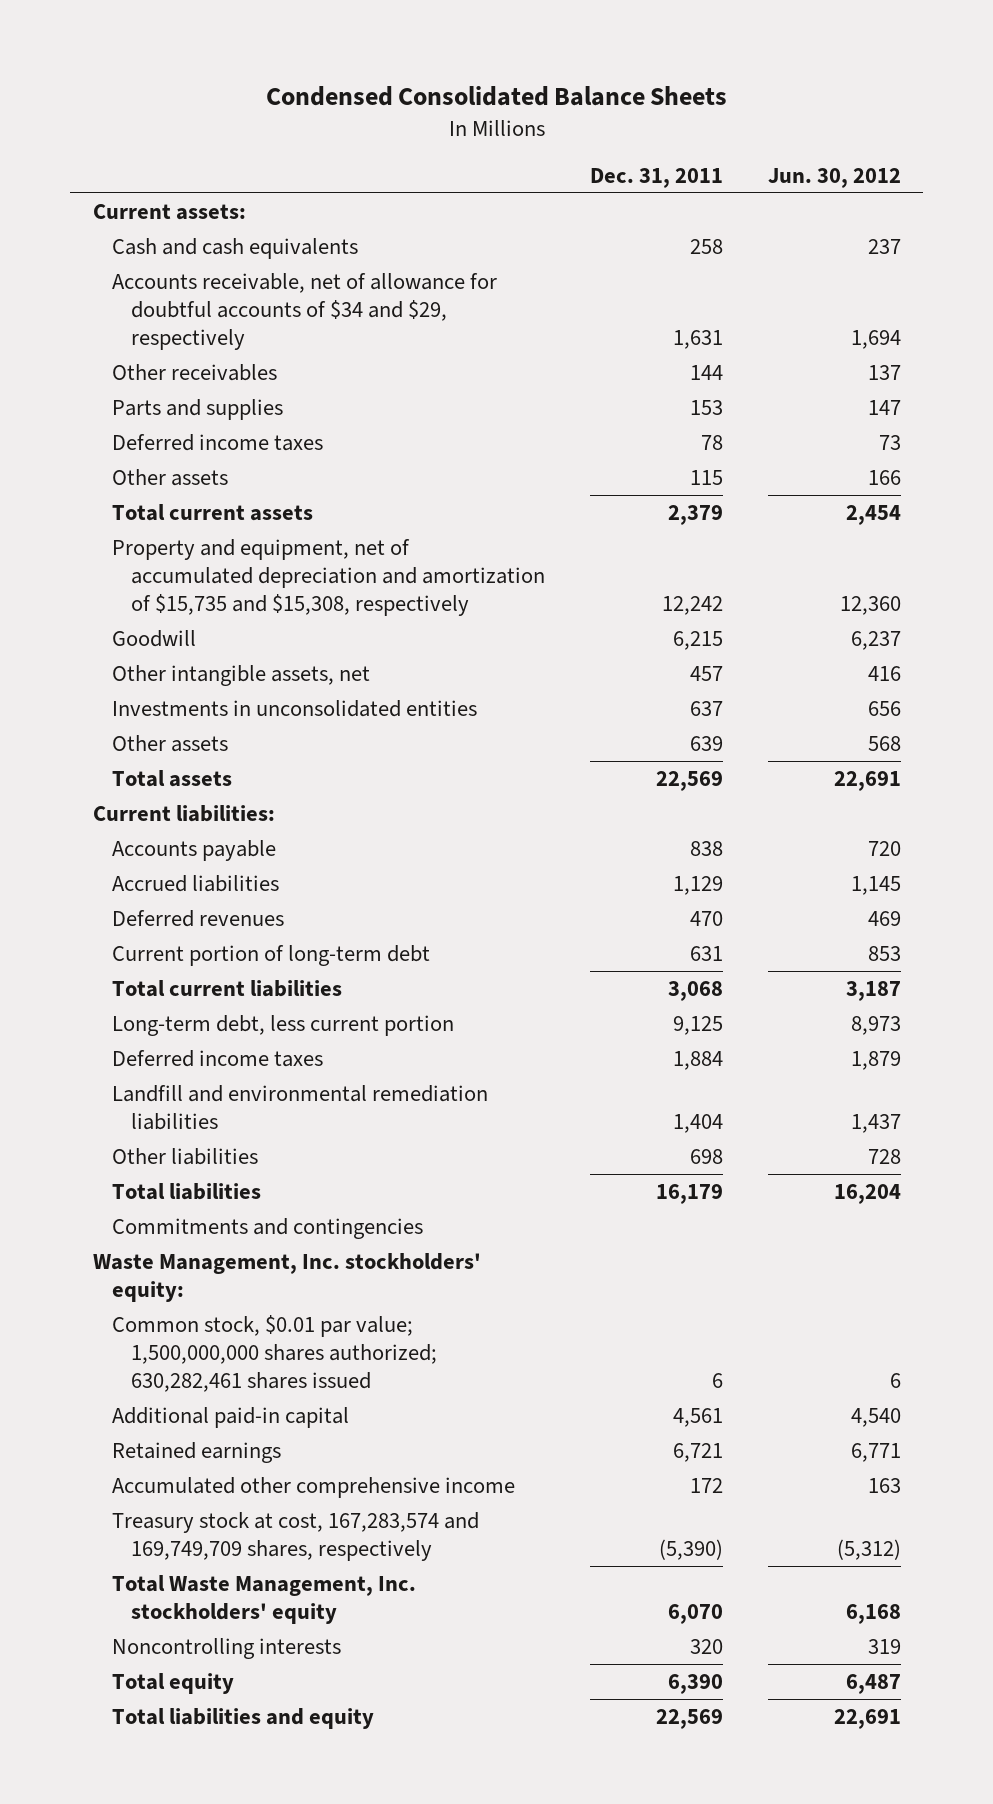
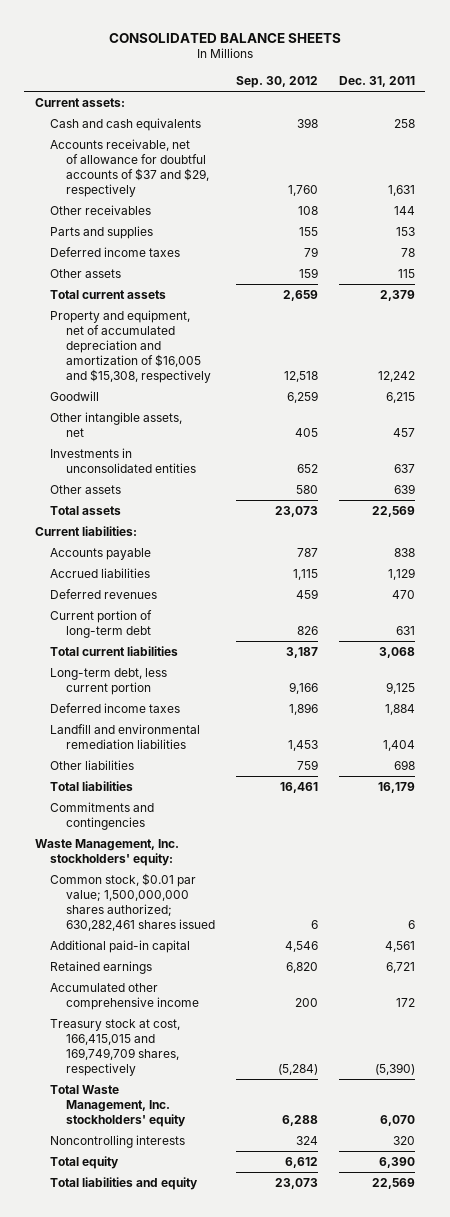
- Condensed Consolidated Balance Sheets
+ CONSOLIDATED BALANCE SHEETS
- | Dec. 31, 2011 | Jun. 30, 2012
+ | Sep. 30, 2012 | Dec. 31, 2011
- Accounts receivable, net of allowance for doubtful accounts of $34 and $29, respectively | 1,631 | 1,694
+ Accounts receivable, net of allowance for doubtful accounts of $37 and $29, respectively | 1,760 | 1,631
- Property and equipment, net of accumulated depreciation and amortization of $15,735 and $15,308, respectively | 12,242 | 12,360
+ Property and equipment, net of accumulated depreciation and amortization of $16,005 and $15,308, respectively | 12,518 | 12,242
- Treasury stock at cost, 167,283,574 and 169,749,709 shares, respectively | (5,390) | (5,312)
+ Treasury stock at cost, 166,415,015 and 169,749,709 shares, respectively | (5,284) | (5,390)

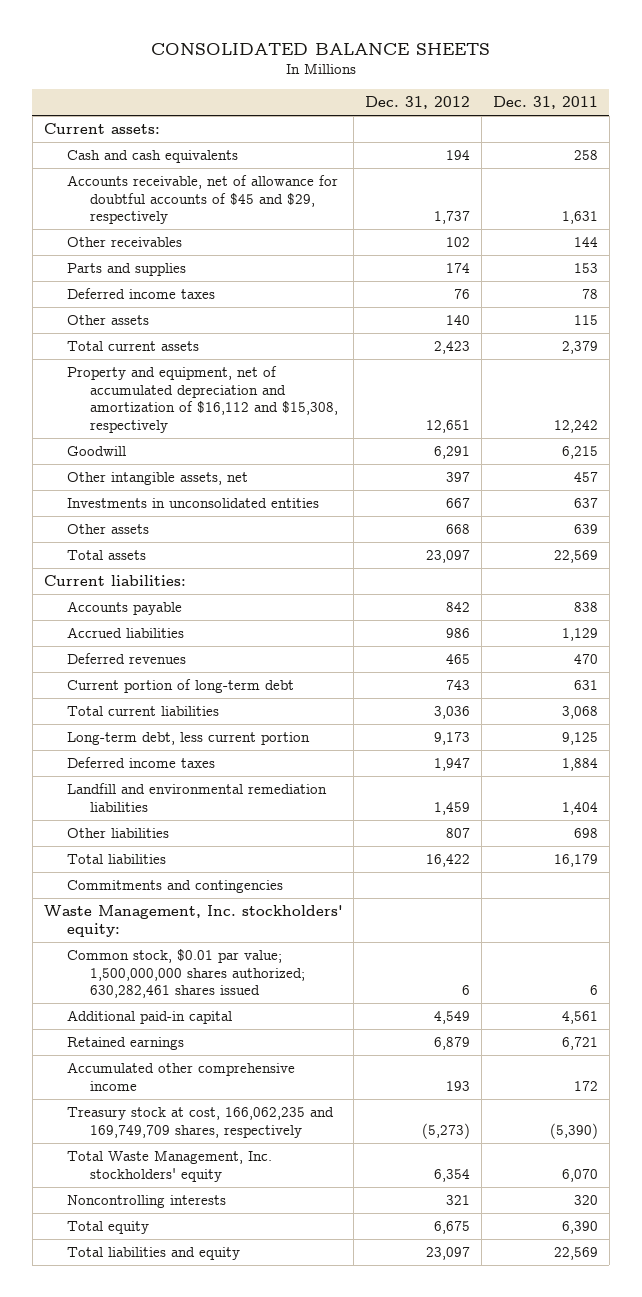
- | Sep. 30, 2012 | Dec. 31, 2011
+ | Dec. 31, 2012 | Dec. 31, 2011
- Accounts receivable, net of allowance for doubtful accounts of $37 and $29, respectively | 1,760 | 1,631
+ Accounts receivable, net of allowance for doubtful accounts of $45 and $29, respectively | 1,737 | 1,631
- Property and equipment, net of accumulated depreciation and amortization of $16,005 and $15,308, respectively | 12,518 | 12,242
+ Property and equipment, net of accumulated depreciation and amortization of $16,112 and $15,308, respectively | 12,651 | 12,242
- Treasury stock at cost, 166,415,015 and 169,749,709 shares, respectively | (5,284) | (5,390)
+ Treasury stock at cost, 166,062,235 and 169,749,709 shares, respectively | (5,273) | (5,390)

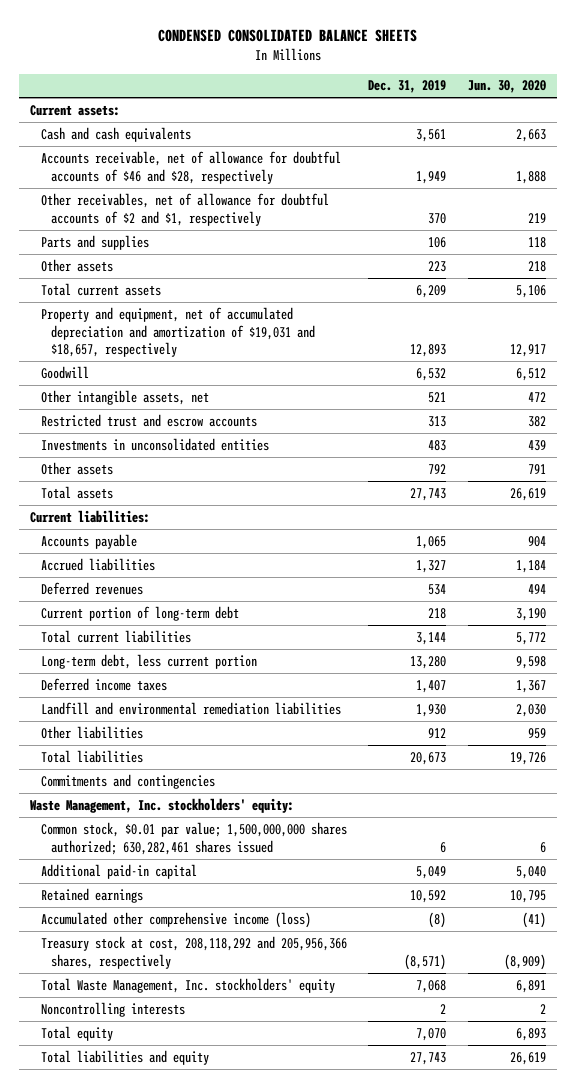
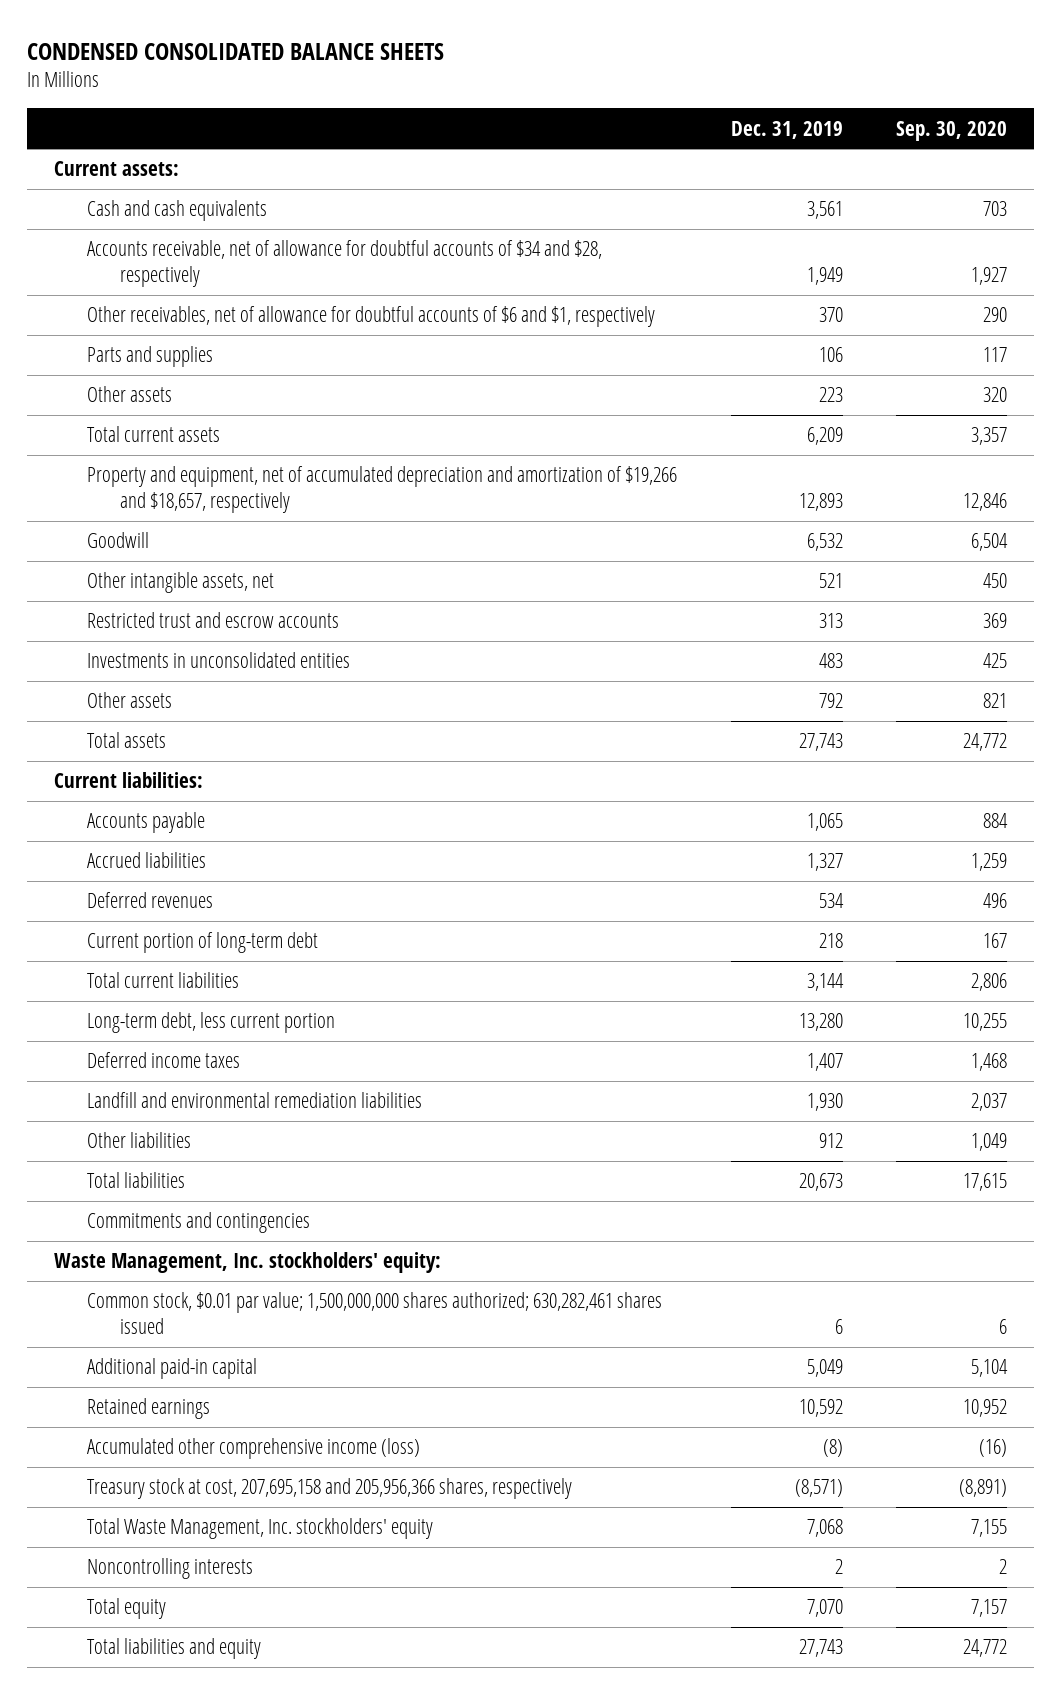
- | Dec. 31, 2019 | Jun. 30, 2020
+ | Dec. 31, 2019 | Sep. 30, 2020
- Accounts receivable, net of allowance for doubtful accounts of $46 and $28, respectively | 1,949 | 1,888
- Other receivables, net of allowance for doubtful accounts of $2 and $1, respectively | 370 | 219
+ Accounts receivable, net of allowance for doubtful accounts of $34 and $28, respectively | 1,949 | 1,927
+ Other receivables, net of allowance for doubtful accounts of $6 and $1, respectively | 370 | 290
- Property and equipment, net of accumulated depreciation and amortization of $19,031 and $18,657, respectively | 12,893 | 12,917
+ Property and equipment, net of accumulated depreciation and amortization of $19,266 and $18,657, respectively | 12,893 | 12,846
- Treasury stock at cost, 208,118,292 and 205,956,366 shares, respectively | (8,571) | (8,909)
+ Treasury stock at cost, 207,695,158 and 205,956,366 shares, respectively | (8,571) | (8,891)

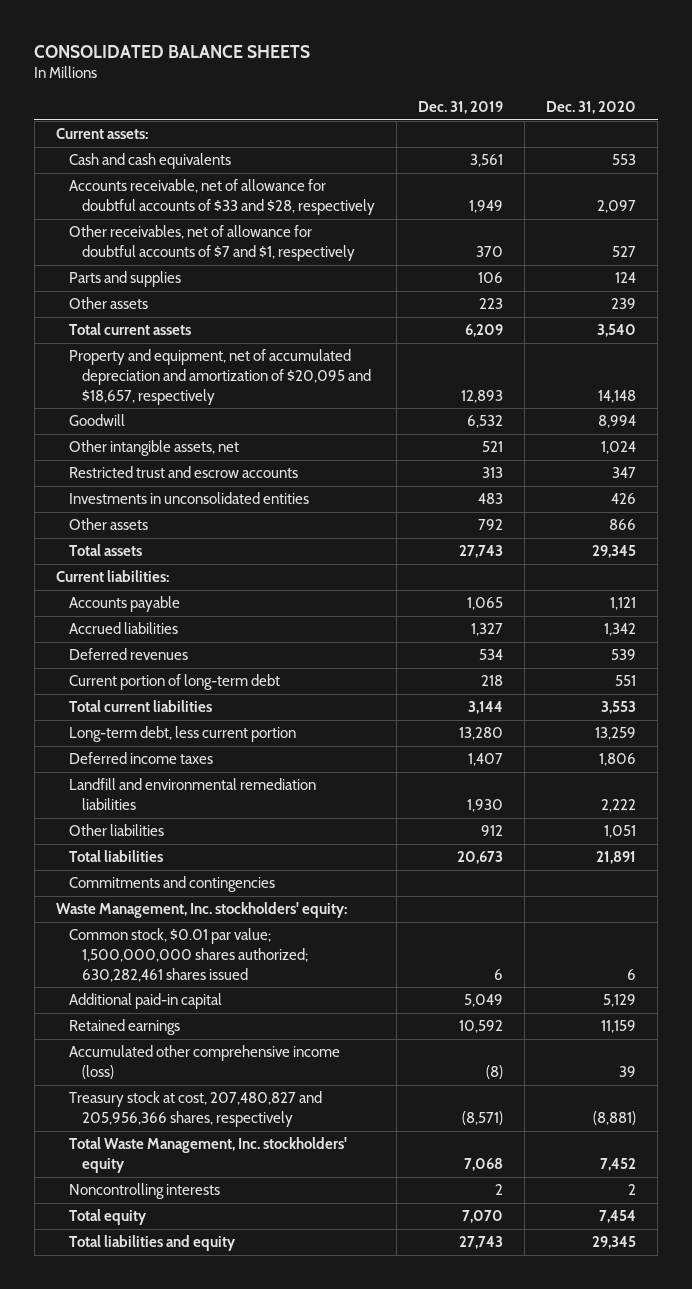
- CONDENSED CONSOLIDATED BALANCE SHEETS
+ CONSOLIDATED BALANCE SHEETS
- | Dec. 31, 2019 | Sep. 30, 2020
+ | Dec. 31, 2019 | Dec. 31, 2020
- Accounts receivable, net of allowance for doubtful accounts of $34 and $28, respectively | 1,949 | 1,927
- Other receivables, net of allowance for doubtful accounts of $6 and $1, respectively | 370 | 290
+ Accounts receivable, net of allowance for doubtful accounts of $33 and $28, respectively | 1,949 | 2,097
+ Other receivables, net of allowance for doubtful accounts of $7 and $1, respectively | 370 | 527
- Property and equipment, net of accumulated depreciation and amortization of $19,266 and $18,657, respectively | 12,893 | 12,846
+ Property and equipment, net of accumulated depreciation and amortization of $20,095 and $18,657, respectively | 12,893 | 14,148
- Treasury stock at cost, 207,695,158 and 205,956,366 shares, respectively | (8,571) | (8,891)
+ Treasury stock at cost, 207,480,827 and 205,956,366 shares, respectively | (8,571) | (8,881)

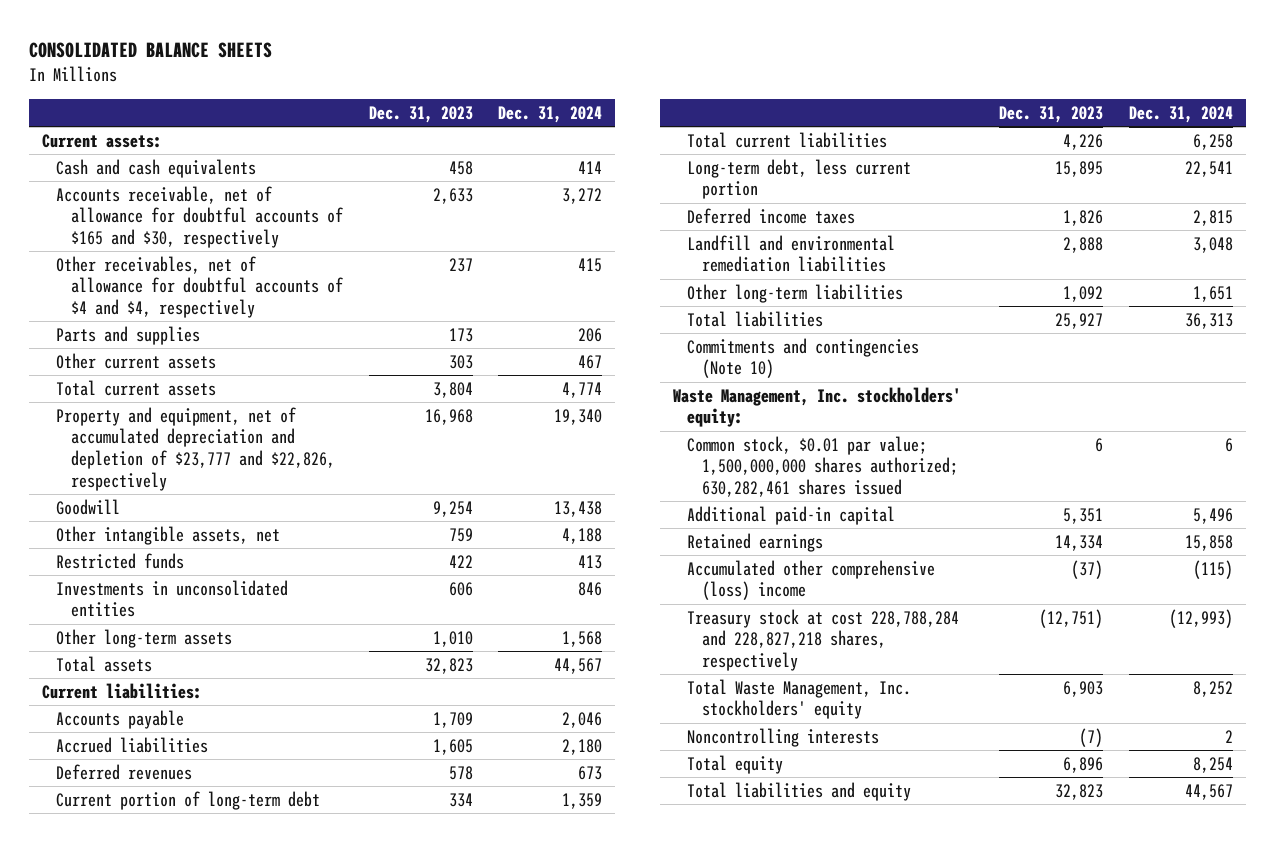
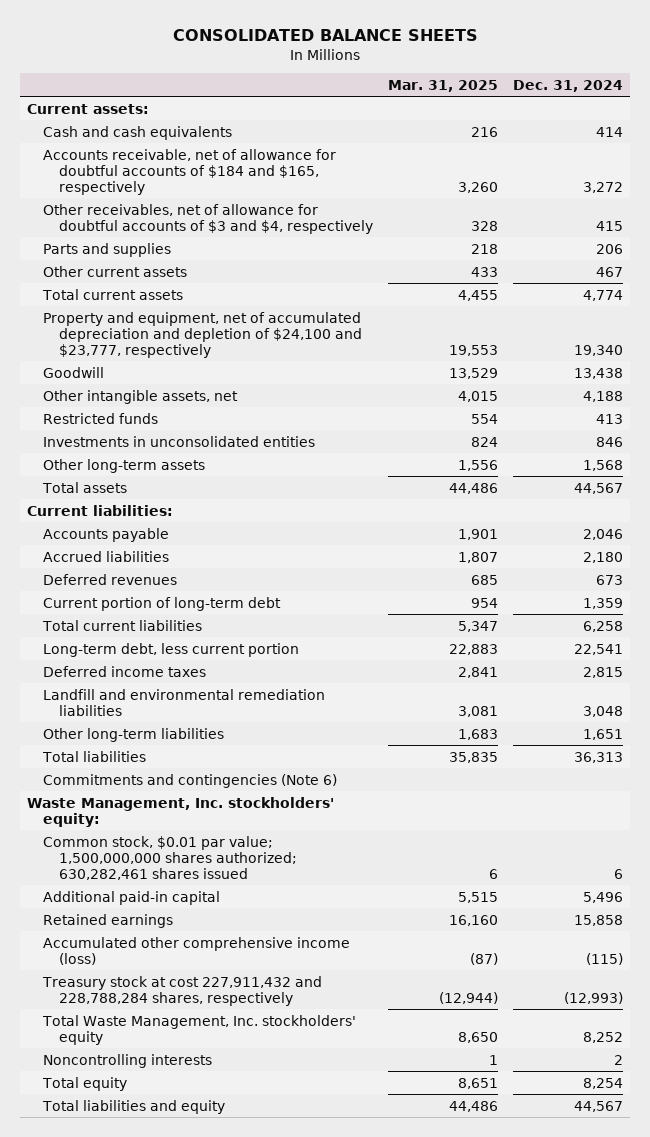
- | Dec. 31, 2023 | Dec. 31, 2024
+ | Mar. 31, 2025 | Dec. 31, 2024
- Accounts receivable, net of allowance for doubtful accounts of $165 and $30, respectively | 2,633 | 3,272
- Other receivables, net of allowance for doubtful accounts of $4 and $4, respectively | 237 | 415
+ Accounts receivable, net of allowance for doubtful accounts of $184 and $165, respectively | 3,260 | 3,272
+ Other receivables, net of allowance for doubtful accounts of $3 and $4, respectively | 328 | 415
- Property and equipment, net of accumulated depreciation and depletion of $23,777 and $22,826, respectively | 16,968 | 19,340
+ Property and equipment, net of accumulated depreciation and depletion of $24,100 and $23,777, respectively | 19,553 | 19,340
- Commitments and contingencies (Note 10)
+ Commitments and contingencies (Note 6)
- Accumulated other comprehensive (loss) income | (37) | (115)
- Treasury stock at cost 228,788,284 and 228,827,218 shares, respectively | (12,751) | (12,993)
+ Accumulated other comprehensive income (loss) | (87) | (115)
+ Treasury stock at cost 227,911,432 and 228,788,284 shares, respectively | (12,944) | (12,993)

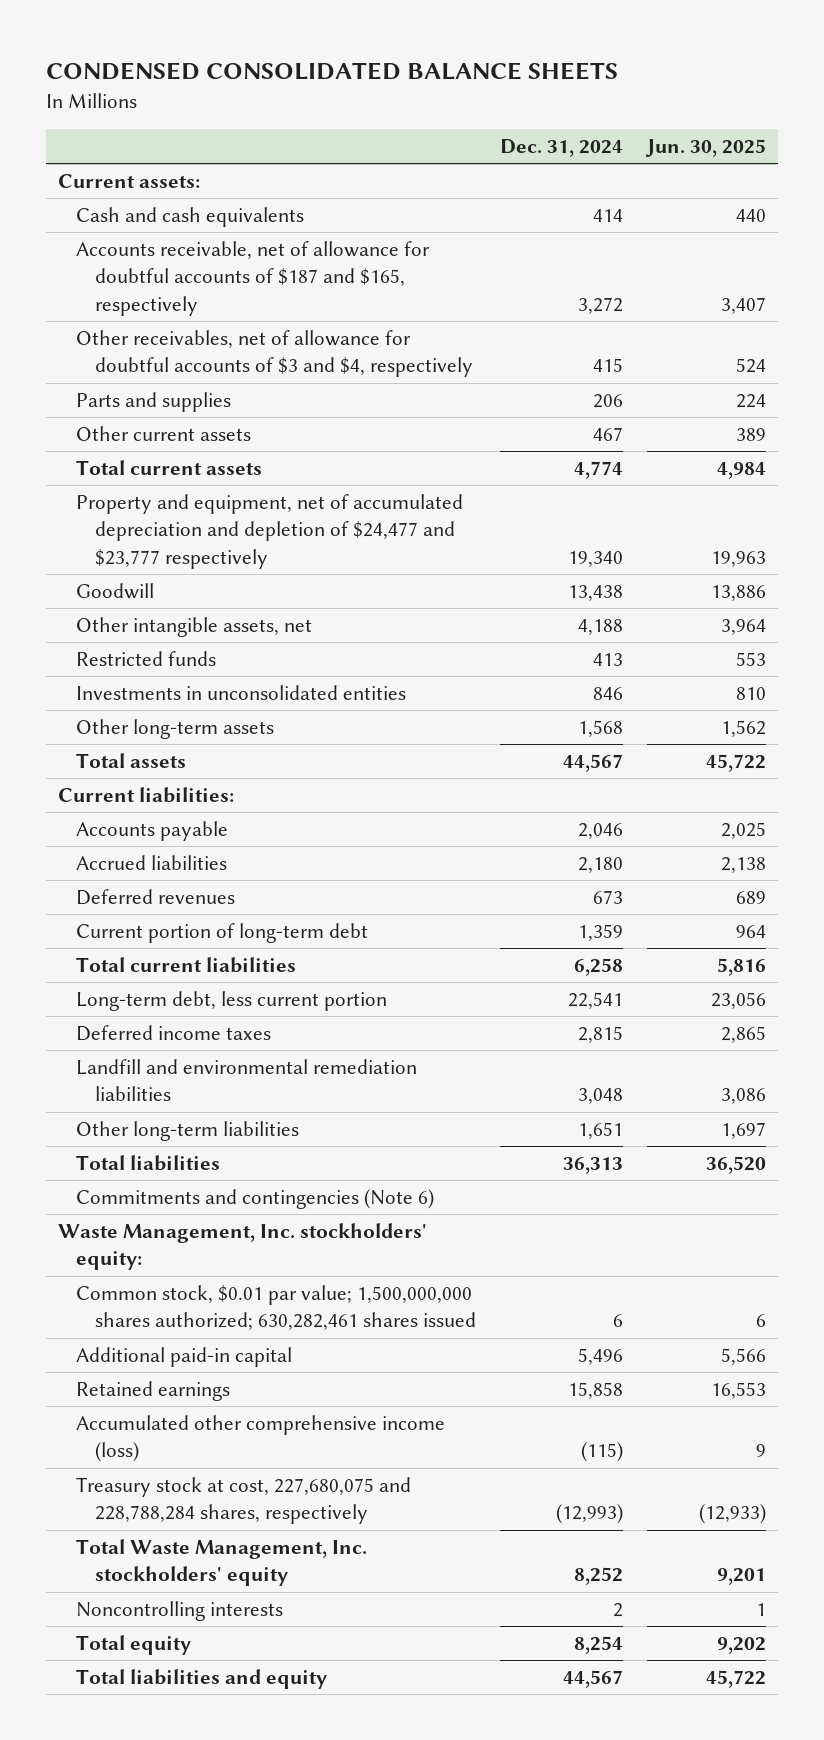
- CONSOLIDATED BALANCE SHEETS
+ CONDENSED CONSOLIDATED BALANCE SHEETS
- | Mar. 31, 2025 | Dec. 31, 2024
+ | Dec. 31, 2024 | Jun. 30, 2025
- Accounts receivable, net of allowance for doubtful accounts of $184 and $165, respectively | 3,260 | 3,272
+ Accounts receivable, net of allowance for doubtful accounts of $187 and $165, respectively | 3,272 | 3,407
- Property and equipment, net of accumulated depreciation and depletion of $24,100 and $23,777, respectively | 19,553 | 19,340
+ Property and equipment, net of accumulated depreciation and depletion of $24,477 and $23,777 respectively | 19,340 | 19,963
- Treasury stock at cost 227,911,432 and 228,788,284 shares, respectively | (12,944) | (12,993)
+ Treasury stock at cost, 227,680,075 and 228,788,284 shares, respectively | (12,993) | (12,933)

